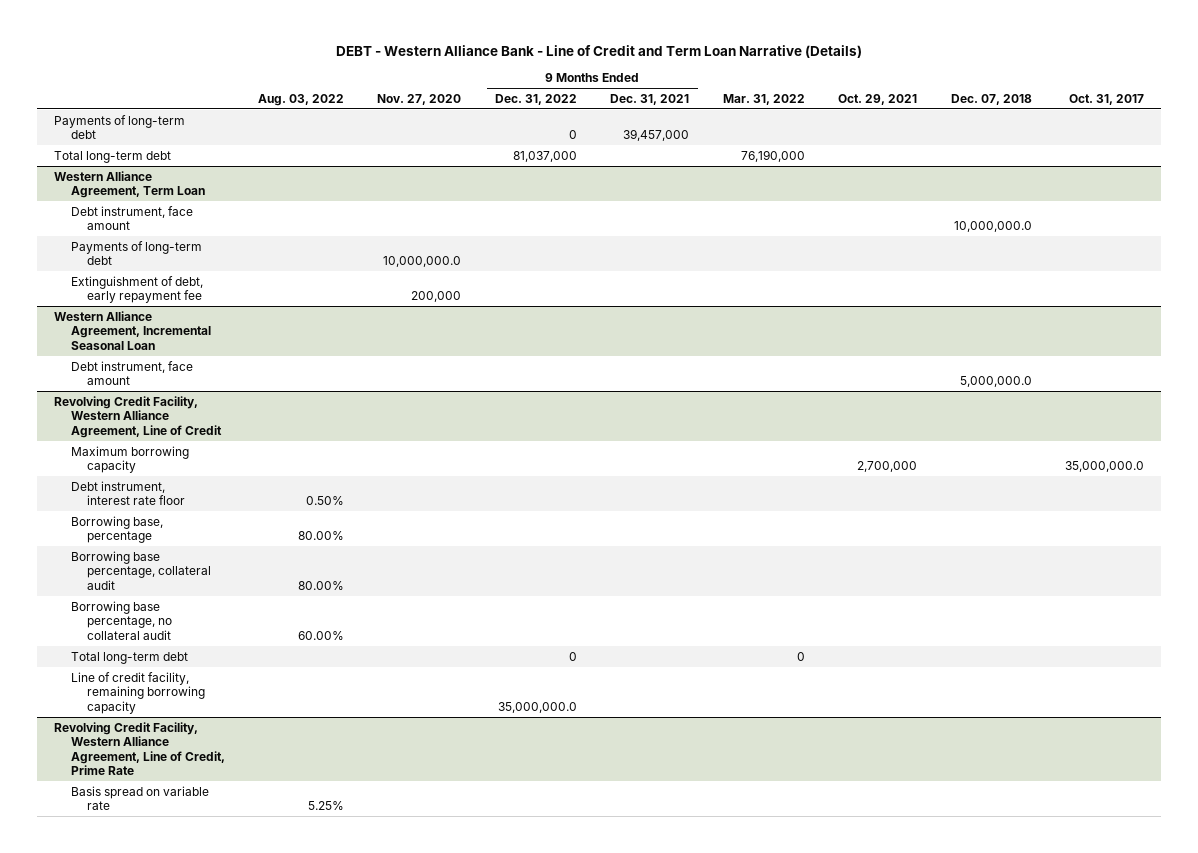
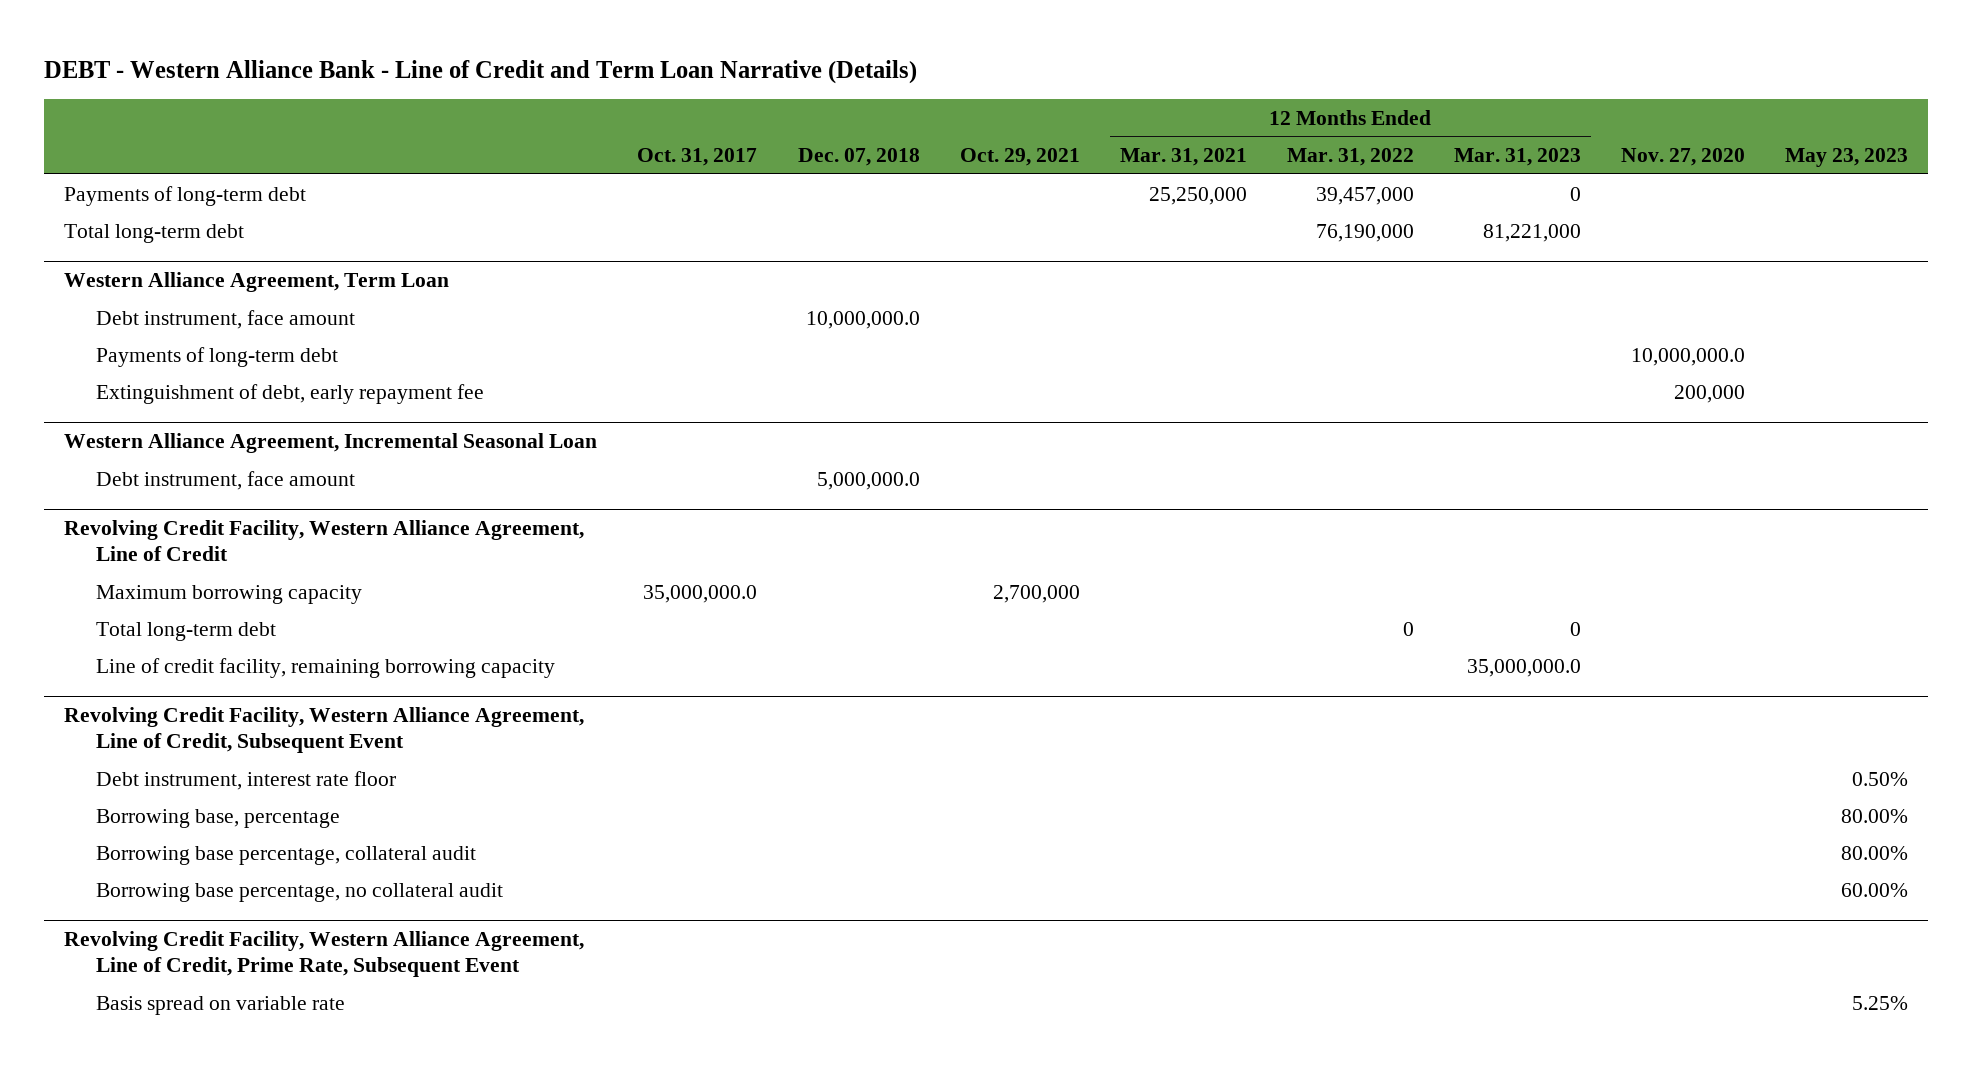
- | Aug. 03, 2022 | Nov. 27, 2020 | 9 Months Ended Dec. 31, 2022 | 9 Months Ended Dec. 31, 2021 | Mar. 31, 2022 | Oct. 29, 2021 | Dec. 07, 2018 | Oct. 31, 2017
+ | Oct. 31, 2017 | Dec. 07, 2018 | Oct. 29, 2021 | 12 Months Ended Mar. 31, 2021 | 12 Months Ended Mar. 31, 2022 | 12 Months Ended Mar. 31, 2023 | Nov. 27, 2020 | May 23, 2023
@ Revolving Credit Facility, Western Alliance Agreement, Line of Credit
- Debt instrument, interest rate floor | 0.50% | | | | | | |
- Borrowing base, percentage | 80.00% | | | | | | |
- Borrowing base percentage, collateral audit | 80.00% | | | | | | |
- Borrowing base percentage, no collateral audit | 60.00% | | | | | | |
- Revolving Credit Facility, Western Alliance Agreement, Line of Credit, Prime Rate
+ Revolving Credit Facility, Western Alliance Agreement, Line of Credit, Subsequent Event
+ Debt instrument, interest rate floor | | | | | | | | 0.50%
+ Borrowing base, percentage | | | | | | | | 80.00%
+ Borrowing base percentage, collateral audit | | | | | | | | 80.00%
+ Borrowing base percentage, no collateral audit | | | | | | | | 60.00%
+ Revolving Credit Facility, Western Alliance Agreement, Line of Credit, Prime Rate, Subsequent Event

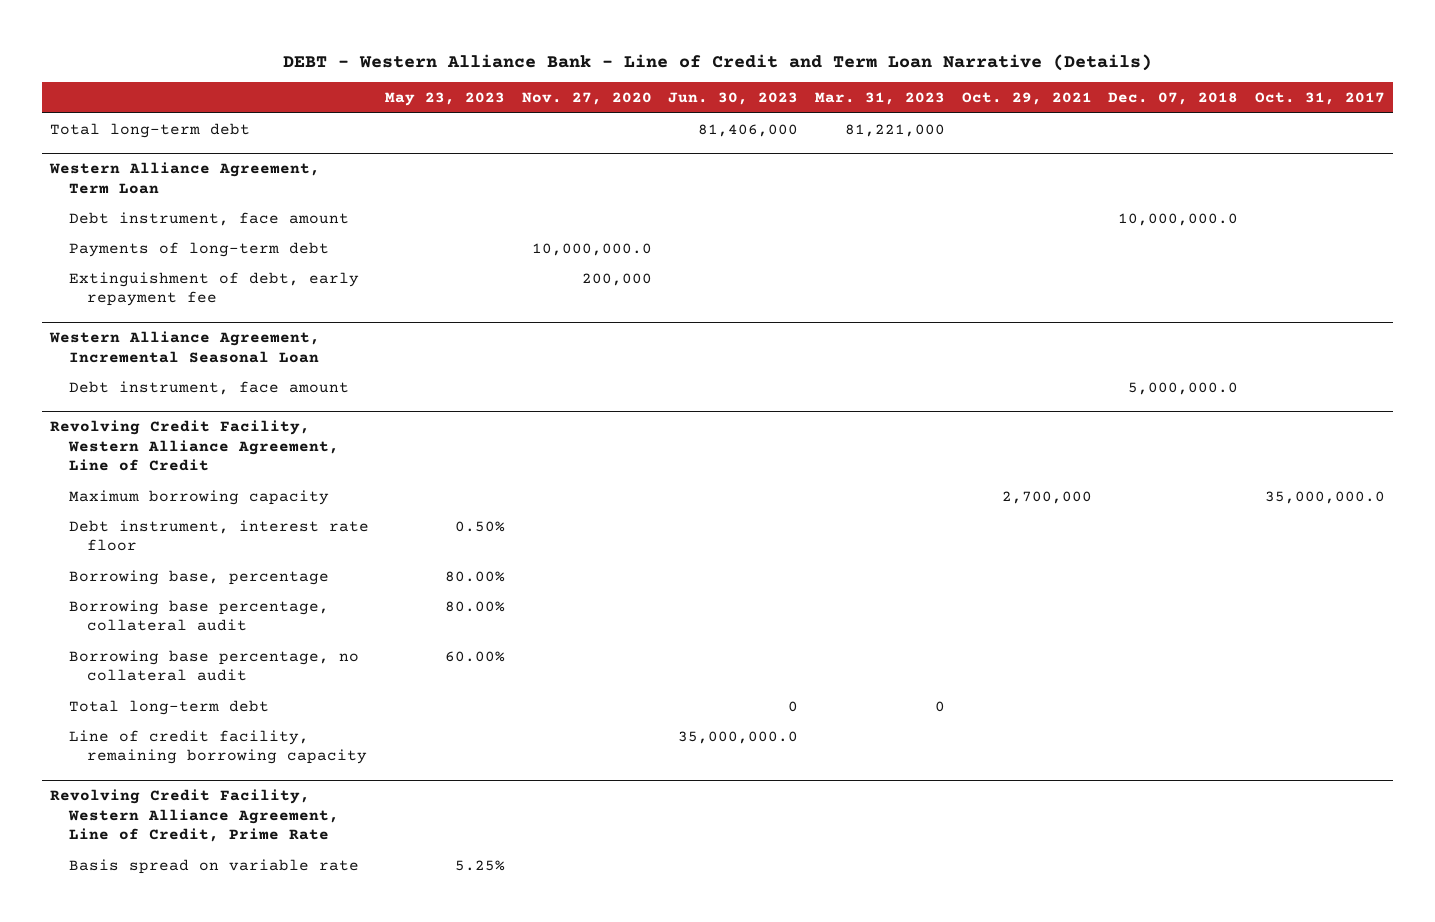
- | Oct. 31, 2017 | Dec. 07, 2018 | Oct. 29, 2021 | 12 Months Ended Mar. 31, 2021 | 12 Months Ended Mar. 31, 2022 | 12 Months Ended Mar. 31, 2023 | Nov. 27, 2020 | May 23, 2023
+ | May 23, 2023 | Nov. 27, 2020 | Jun. 30, 2023 | Mar. 31, 2023 | Oct. 29, 2021 | Dec. 07, 2018 | Oct. 31, 2017
- Payments of long-term debt | | | | 25,250,000 | 39,457,000 | 0 | |
@ Revolving Credit Facility, Western Alliance Agreement, Line of Credit
+ Debt instrument, interest rate floor | 0.50% | | | | | |
+ Borrowing base, percentage | 80.00% | | | | | |
+ Borrowing base percentage, collateral audit | 80.00% | | | | | |
+ Borrowing base percentage, no collateral audit | 60.00% | | | | | |
- Revolving Credit Facility, Western Alliance Agreement, Line of Credit, Subsequent Event
- Debt instrument, interest rate floor | | | | | | | | 0.50%
- Borrowing base, percentage | | | | | | | | 80.00%
- Borrowing base percentage, collateral audit | | | | | | | | 80.00%
- Borrowing base percentage, no collateral audit | | | | | | | | 60.00%
- Revolving Credit Facility, Western Alliance Agreement, Line of Credit, Prime Rate, Subsequent Event
+ Revolving Credit Facility, Western Alliance Agreement, Line of Credit, Prime Rate

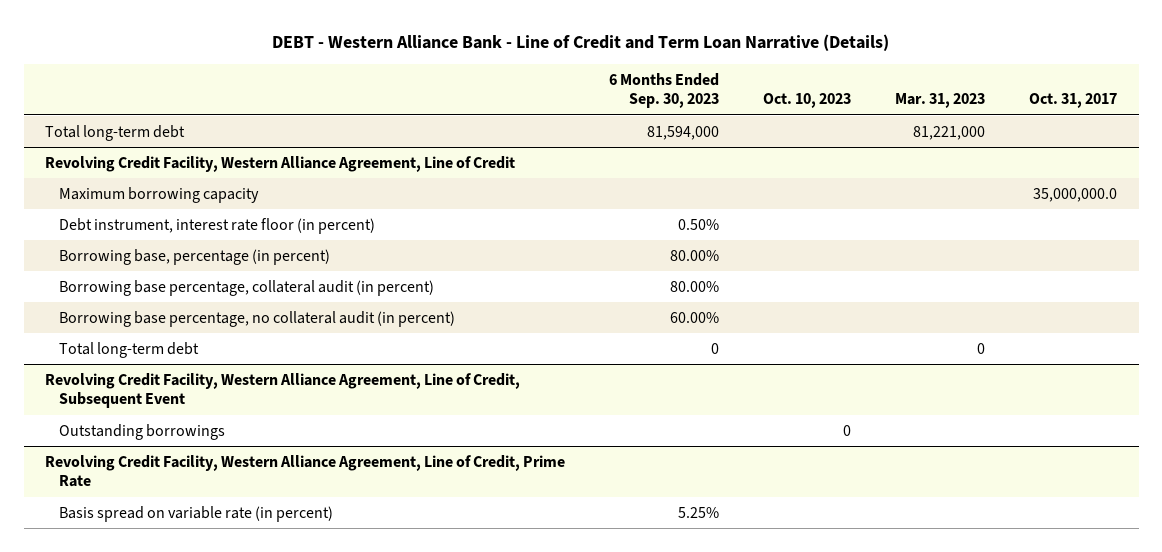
- | May 23, 2023 | Nov. 27, 2020 | Jun. 30, 2023 | Mar. 31, 2023 | Oct. 29, 2021 | Dec. 07, 2018 | Oct. 31, 2017
+ | 6 Months Ended Sep. 30, 2023 | Oct. 10, 2023 | Mar. 31, 2023 | Oct. 31, 2017
- Western Alliance Agreement, Term Loan
- Debt instrument, face amount | | | | | | 10,000,000.0 |
- Payments of long-term debt | | 10,000,000.0 | | | | |
- Extinguishment of debt, early repayment fee | | 200,000 | | | | |
- Western Alliance Agreement, Incremental Seasonal Loan
- Debt instrument, face amount | | | | | | 5,000,000.0 |
@ Revolving Credit Facility, Western Alliance Agreement, Line of Credit
- Debt instrument, interest rate floor | 0.50% | | | | | |
- Borrowing base, percentage | 80.00% | | | | | |
- Borrowing base percentage, collateral audit | 80.00% | | | | | |
- Borrowing base percentage, no collateral audit | 60.00% | | | | | |
+ Debt instrument, interest rate floor (in percent) | 0.50% | | |
+ Borrowing base, percentage (in percent) | 80.00% | | |
+ Borrowing base percentage, collateral audit (in percent) | 80.00% | | |
+ Borrowing base percentage, no collateral audit (in percent) | 60.00% | | |
- Line of credit facility, remaining borrowing capacity | | | 35,000,000.0 | | | |
+ Revolving Credit Facility, Western Alliance Agreement, Line of Credit, Subsequent Event
+ Outstanding borrowings | | 0 | |
@ Revolving Credit Facility, Western Alliance Agreement, Line of Credit, Prime Rate
- Basis spread on variable rate | 5.25% | | | | | |
+ Basis spread on variable rate (in percent) | 5.25% | | |

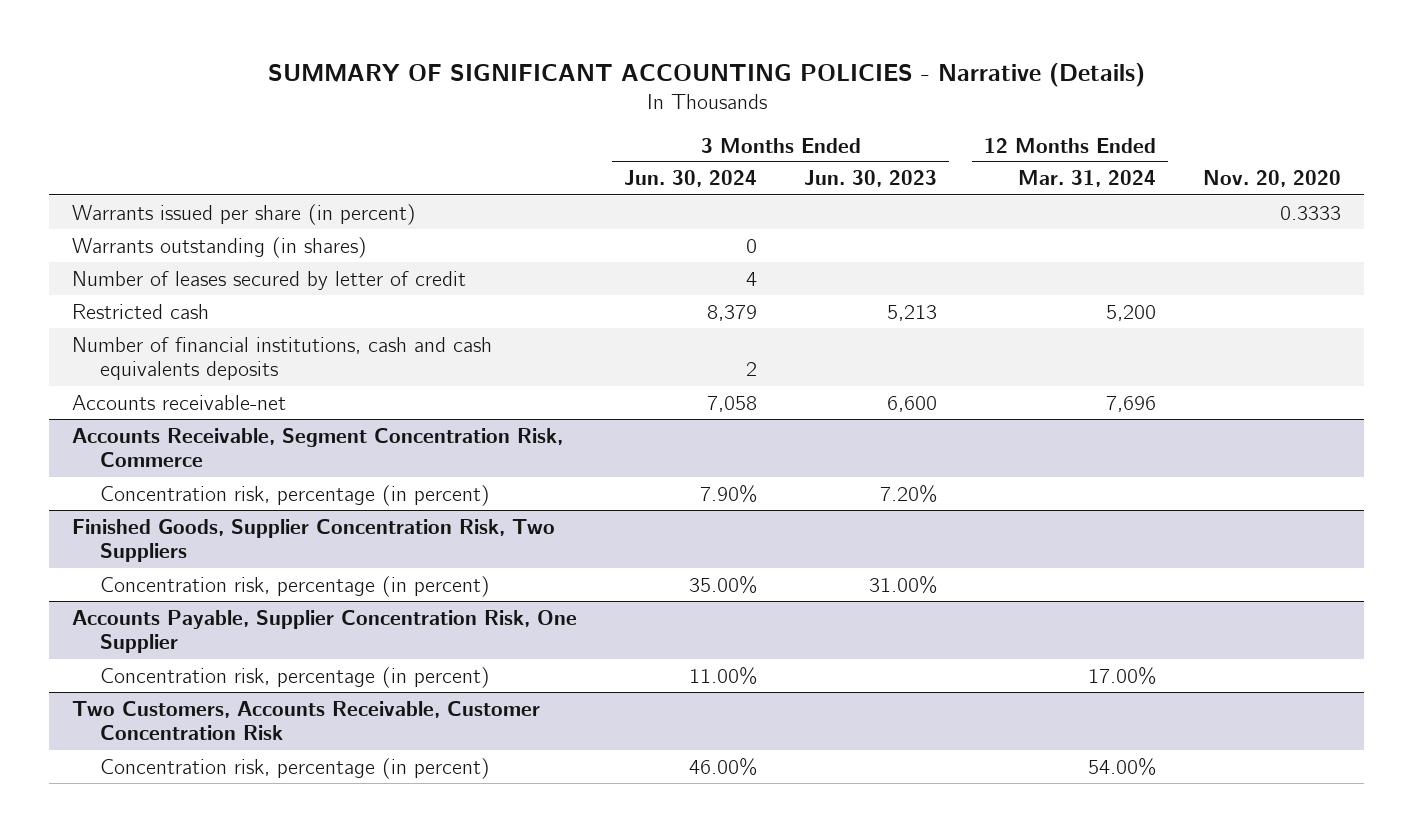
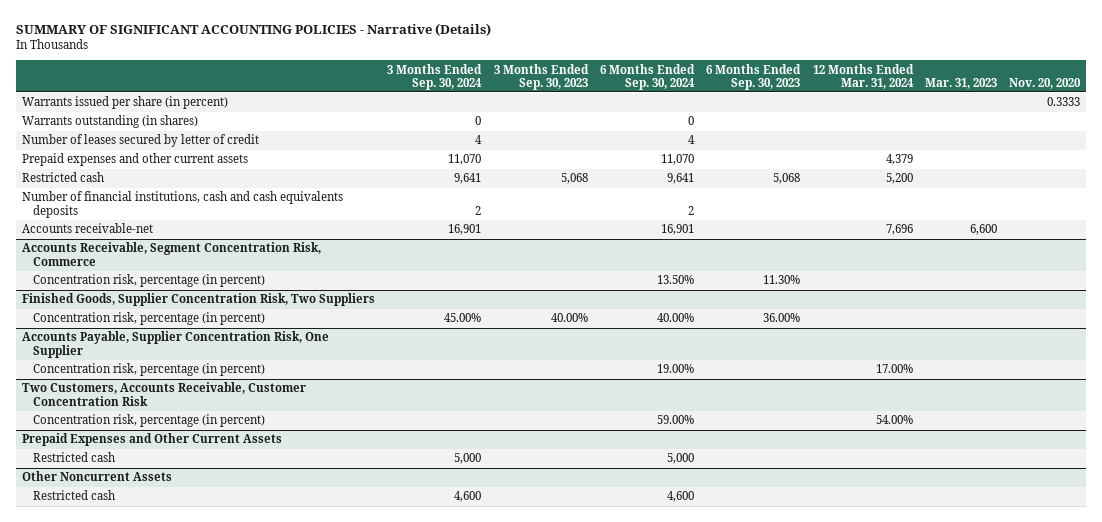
- | 3 Months Ended Jun. 30, 2024 | 3 Months Ended Jun. 30, 2023 | 12 Months Ended Mar. 31, 2024 | Nov. 20, 2020
+ | 3 Months Ended Sep. 30, 2024 | 3 Months Ended Sep. 30, 2023 | 6 Months Ended Sep. 30, 2024 | 6 Months Ended Sep. 30, 2023 | 12 Months Ended Mar. 31, 2024 | Mar. 31, 2023 | Nov. 20, 2020
+ Prepaid expenses and other current assets | 11,070 | | 11,070 | | 4,379 | |
+ Prepaid Expenses and Other Current Assets
+ Restricted cash | 5,000 | | 5,000 | | | |
+ Other Noncurrent Assets
+ Restricted cash | 4,600 | | 4,600 | | | |

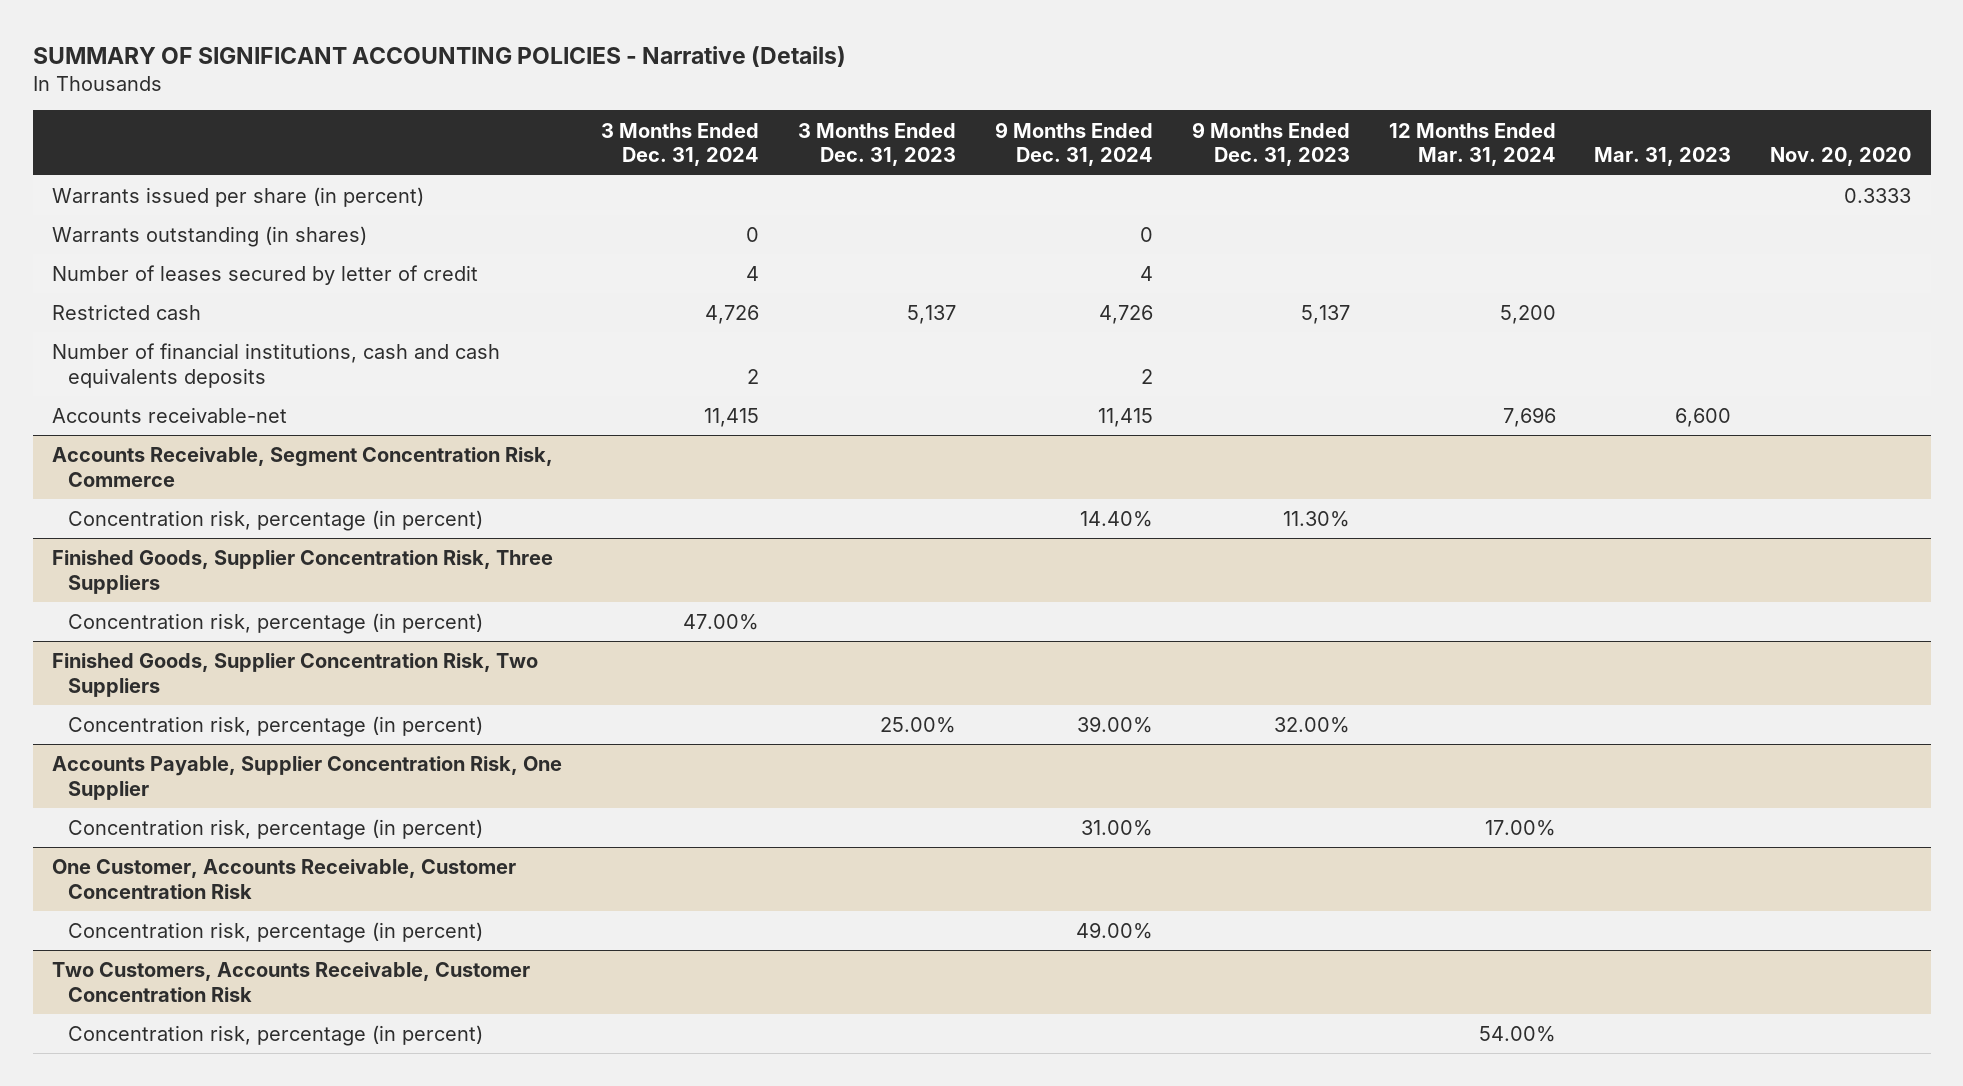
- | 3 Months Ended Sep. 30, 2024 | 3 Months Ended Sep. 30, 2023 | 6 Months Ended Sep. 30, 2024 | 6 Months Ended Sep. 30, 2023 | 12 Months Ended Mar. 31, 2024 | Mar. 31, 2023 | Nov. 20, 2020
+ | 3 Months Ended Dec. 31, 2024 | 3 Months Ended Dec. 31, 2023 | 9 Months Ended Dec. 31, 2024 | 9 Months Ended Dec. 31, 2023 | 12 Months Ended Mar. 31, 2024 | Mar. 31, 2023 | Nov. 20, 2020
- Prepaid expenses and other current assets | 11,070 | | 11,070 | | 4,379 | |
+ Finished Goods, Supplier Concentration Risk, Three Suppliers
+ Concentration risk, percentage (in percent) | 47.00% | | | | | |
+ One Customer, Accounts Receivable, Customer Concentration Risk
+ Concentration risk, percentage (in percent) | | | 49.00% | | | |
- Prepaid Expenses and Other Current Assets
- Restricted cash | 5,000 | | 5,000 | | | |
- Other Noncurrent Assets
- Restricted cash | 4,600 | | 4,600 | | | |

